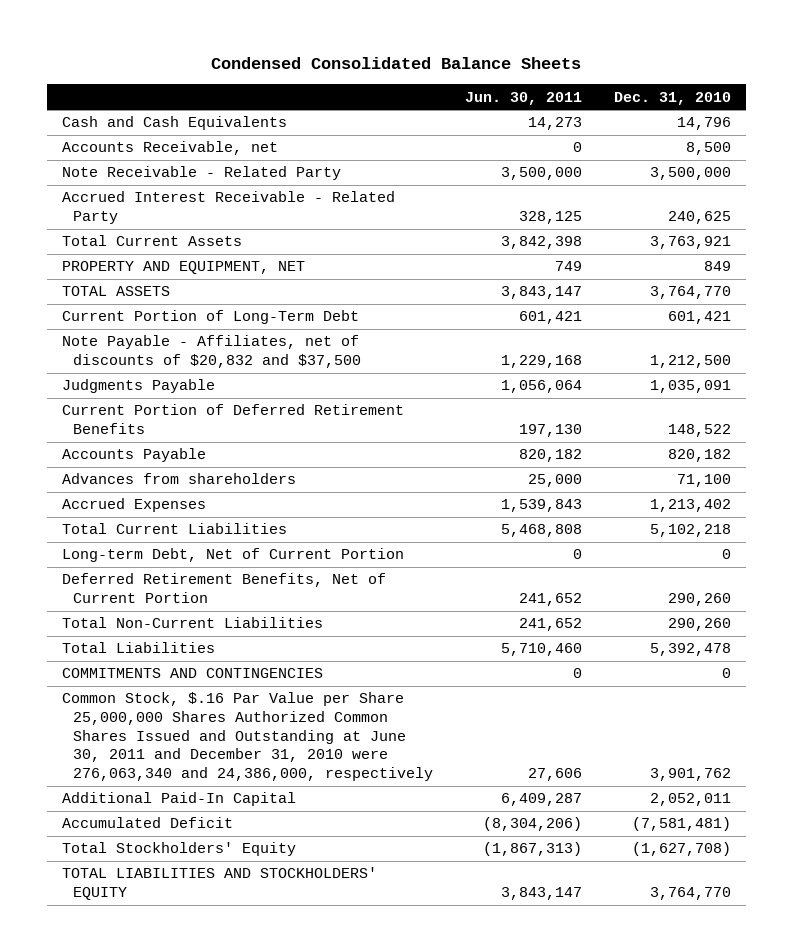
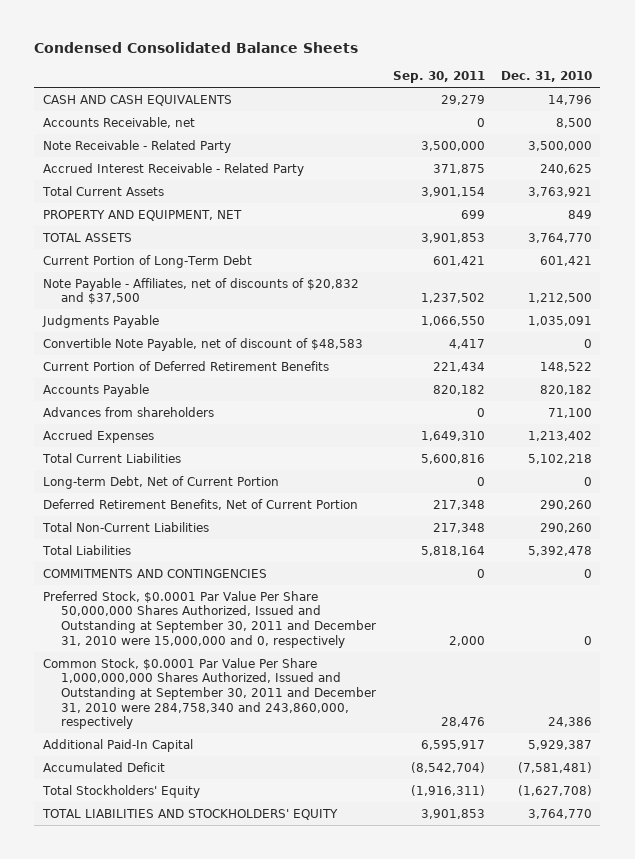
- | Jun. 30, 2011 | Dec. 31, 2010
+ | Sep. 30, 2011 | Dec. 31, 2010
- Cash and Cash Equivalents | 14,273 | 14,796
+ CASH AND CASH EQUIVALENTS | 29,279 | 14,796
+ Convertible Note Payable, net of discount of $48,583 | 4,417 | 0
- Common Stock, $.16 Par Value per Share 25,000,000 Shares Authorized Common Shares Issued and Outstanding at June 30, 2011 and December 31, 2010 were 276,063,340 and 24,386,000, respectively | 27,606 | 3,901,762
- Additional Paid-In Capital | 6,409,287 | 2,052,011
+ Preferred Stock, $0.0001 Par Value Per Share 50,000,000 Shares Authorized, Issued and Outstanding at September 30, 2011 and December 31, 2010 were 15,000,000 and 0, respectively | 2,000 | 0
+ Common Stock, $0.0001 Par Value Per Share 1,000,000,000 Shares Authorized, Issued and Outstanding at September 30, 2011 and December 31, 2010 were 284,758,340 and 243,860,000, respectively | 28,476 | 24,386
+ Additional Paid-In Capital | 6,595,917 | 5,929,387

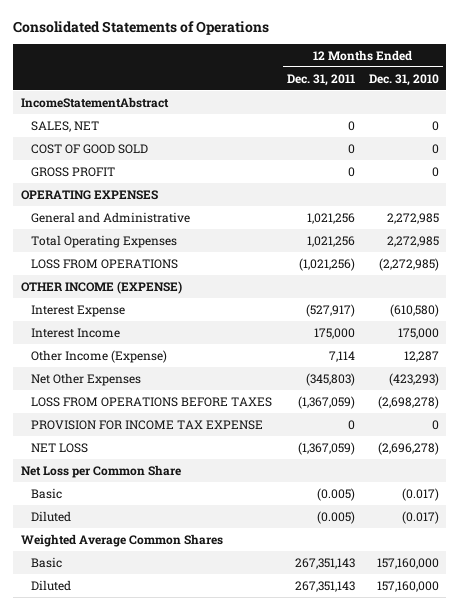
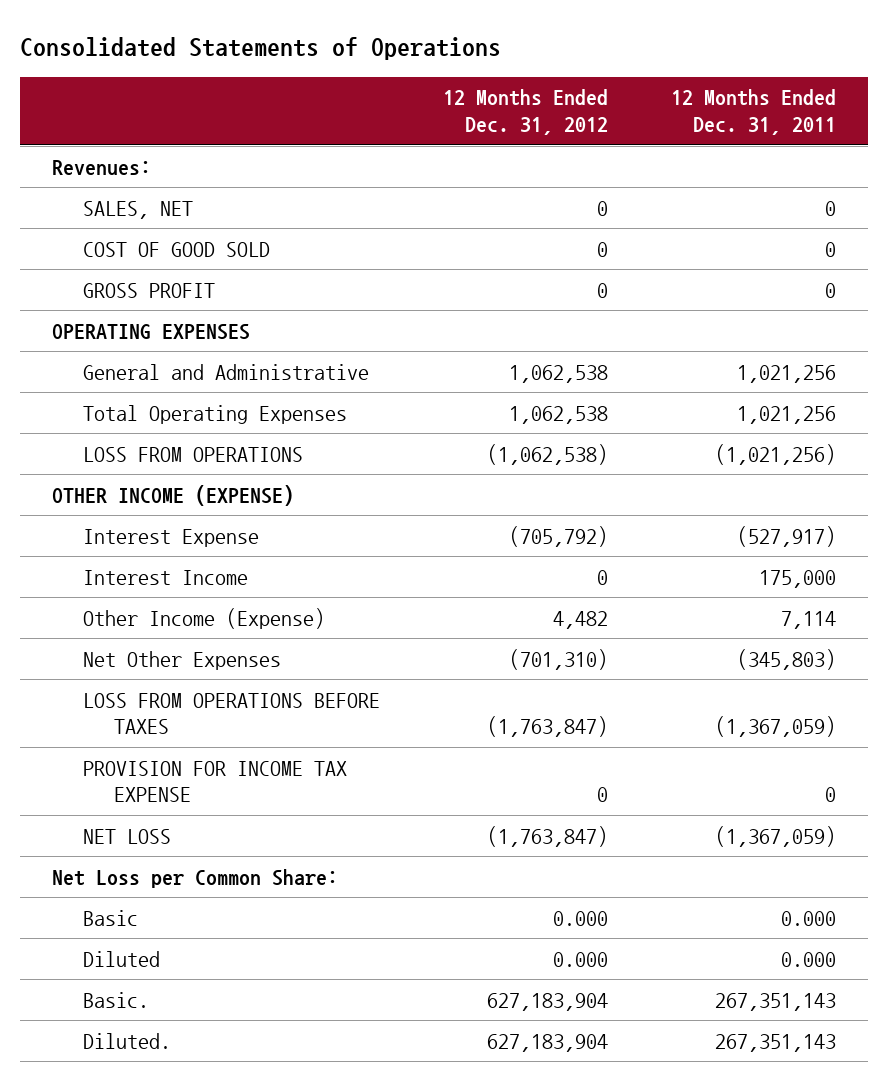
- | 12 Months Ended Dec. 31, 2011 | 12 Months Ended Dec. 31, 2010
+ | 12 Months Ended Dec. 31, 2012 | 12 Months Ended Dec. 31, 2011
- IncomeStatementAbstract
+ Revenues:
- Net Loss per Common Share
- Basic | (0.005) | (0.017)
- Diluted | (0.005) | (0.017)
- Weighted Average Common Shares
- Basic | 267,351,143 | 157,160,000
- Diluted | 267,351,143 | 157,160,000
+ Net Loss per Common Share:
+ Basic | 0.000 | 0.000
+ Diluted | 0.000 | 0.000
+ Basic. | 627,183,904 | 267,351,143
+ Diluted. | 627,183,904 | 267,351,143

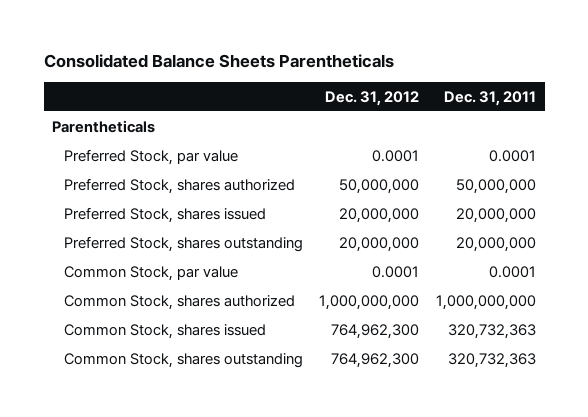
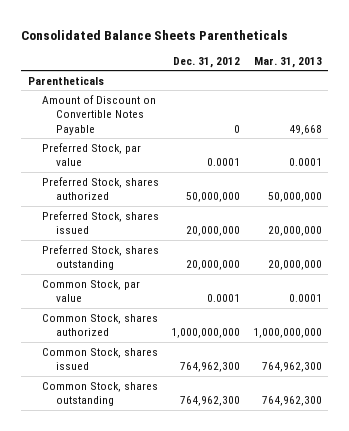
- | Dec. 31, 2012 | Dec. 31, 2011
+ | Dec. 31, 2012 | Mar. 31, 2013
+ Amount of Discount on Convertible Notes Payable | 0 | 49,668

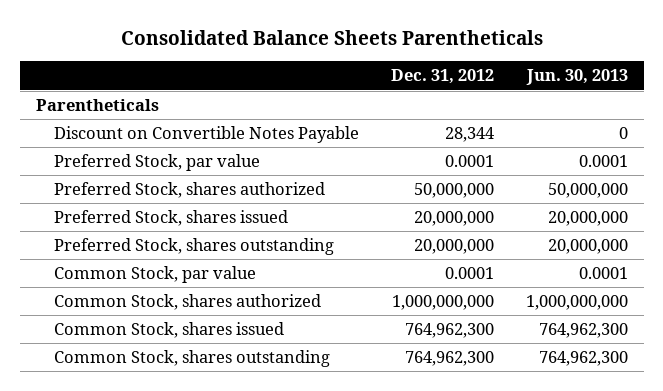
- | Dec. 31, 2012 | Mar. 31, 2013
+ | Dec. 31, 2012 | Jun. 30, 2013
- Amount of Discount on Convertible Notes Payable | 0 | 49,668
+ Discount on Convertible Notes Payable | 28,344 | 0

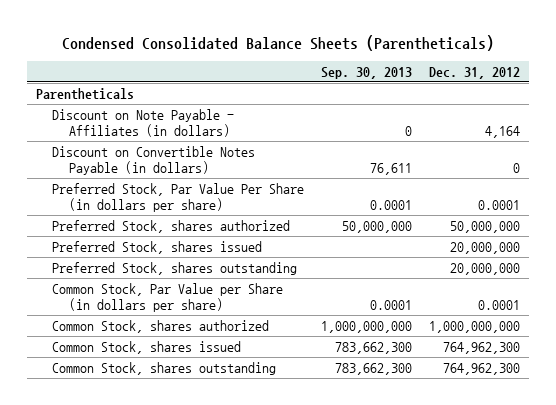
- Consolidated Balance Sheets Parentheticals
+ Condensed Consolidated Balance Sheets (Parentheticals)
- | Dec. 31, 2012 | Jun. 30, 2013
+ | Sep. 30, 2013 | Dec. 31, 2012
- Discount on Convertible Notes Payable | 28,344 | 0
- Preferred Stock, par value | 0.0001 | 0.0001
+ Discount on Note Payable - Affiliates (in dollars) | 0 | 4,164
+ Discount on Convertible Notes Payable (in dollars) | 76,611 | 0
+ Preferred Stock, Par Value Per Share (in dollars per share) | 0.0001 | 0.0001
- Common Stock, par value | 0.0001 | 0.0001
+ Common Stock, Par Value per Share (in dollars per share) | 0.0001 | 0.0001

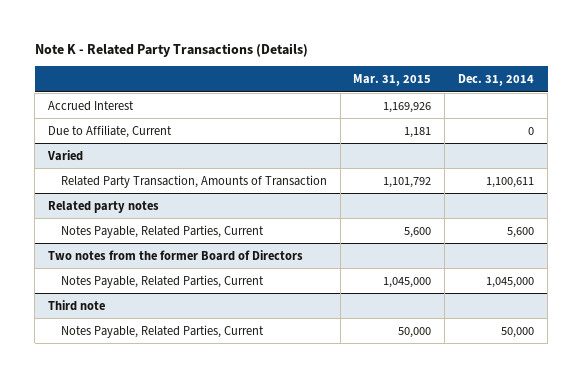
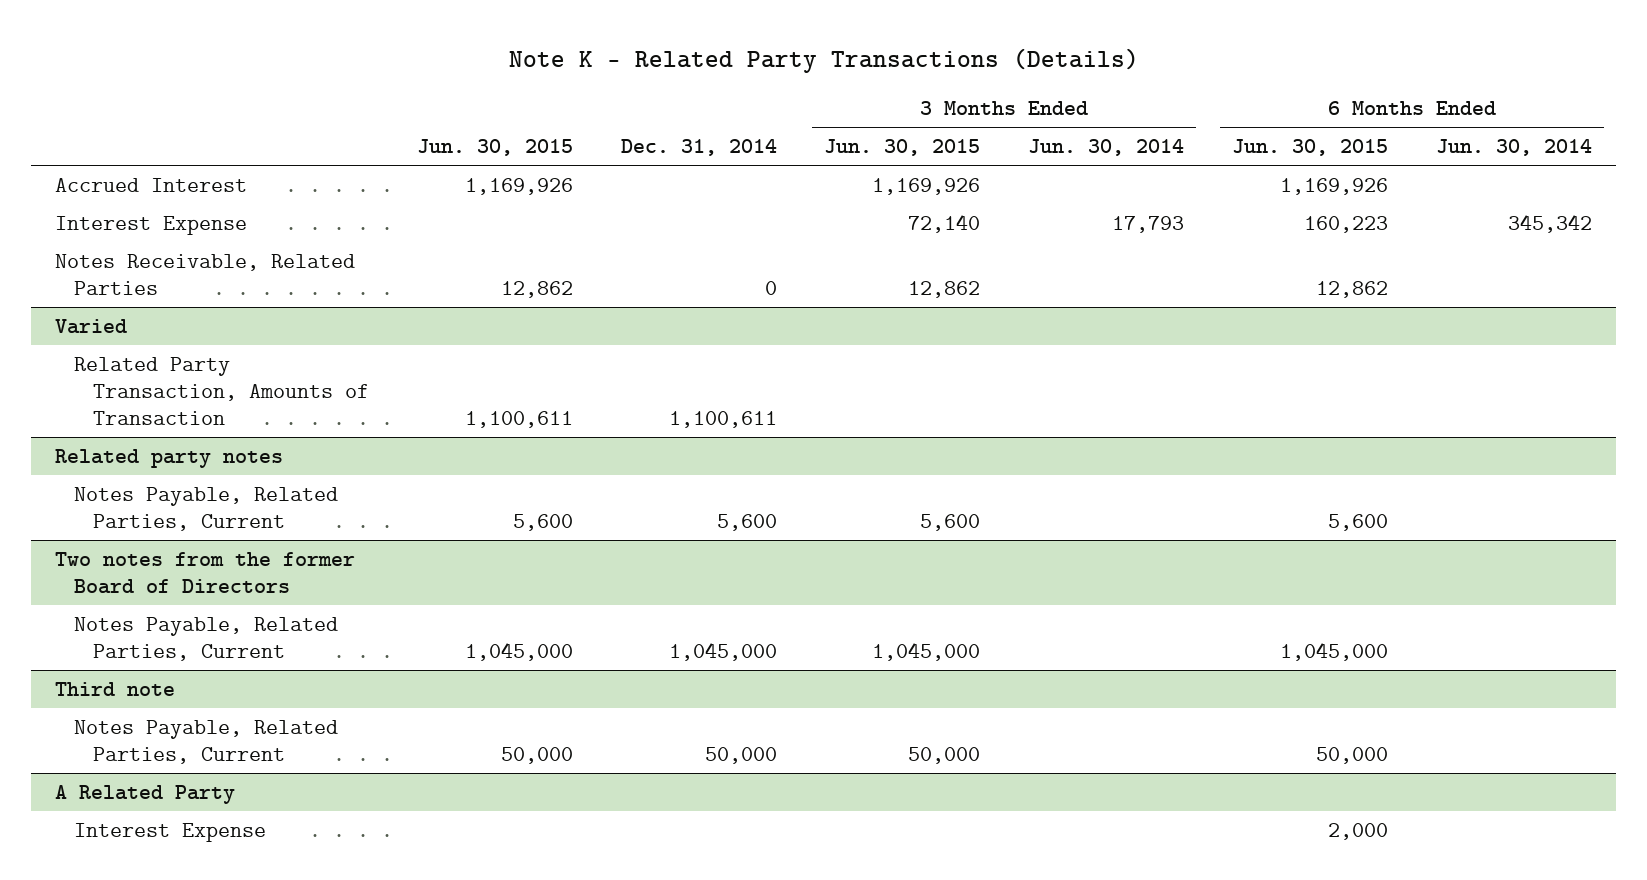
- | Mar. 31, 2015 | Dec. 31, 2014
+ | Jun. 30, 2015 | Dec. 31, 2014 | 3 Months Ended Jun. 30, 2015 | 3 Months Ended Jun. 30, 2014 | 6 Months Ended Jun. 30, 2015 | 6 Months Ended Jun. 30, 2014
- Due to Affiliate, Current | 1,181 | 0
+ Interest Expense | | | 72,140 | 17,793 | 160,223 | 345,342
+ Notes Receivable, Related Parties | 12,862 | 0 | 12,862 | | 12,862 |
+ A Related Party
+ Interest Expense | | | | | 2,000 |

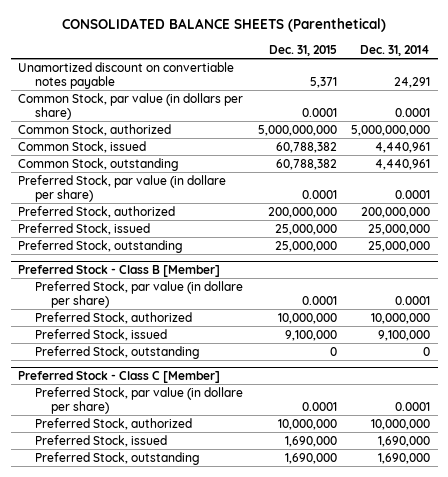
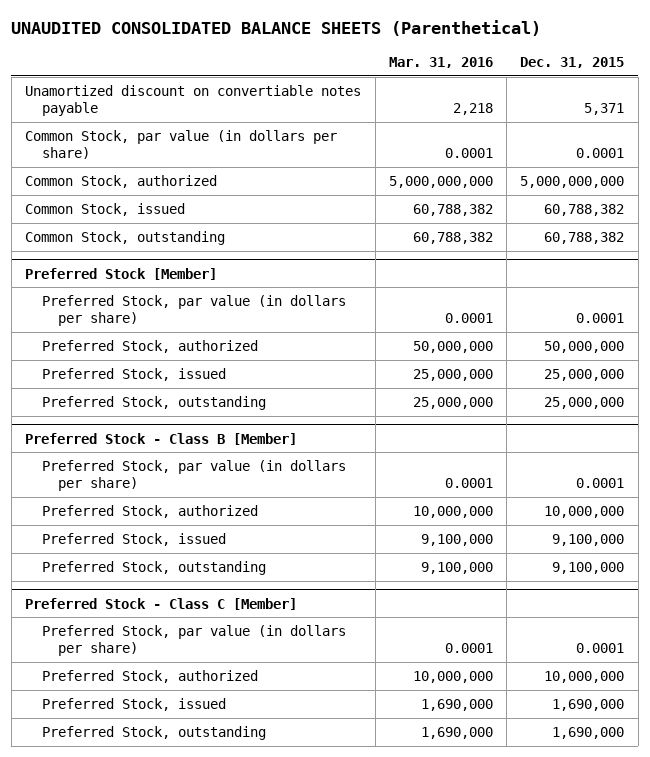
- CONSOLIDATED BALANCE SHEETS (Parenthetical)
+ UNAUDITED CONSOLIDATED BALANCE SHEETS (Parenthetical)
- | Dec. 31, 2015 | Dec. 31, 2014
+ | Mar. 31, 2016 | Dec. 31, 2015
- Preferred Stock, par value (in dollare per share) | 0.0001 | 0.0001
- Preferred Stock, authorized | 200,000,000 | 200,000,000
+ Preferred Stock [Member]
+ Preferred Stock, par value (in dollars per share) | 0.0001 | 0.0001
+ Preferred Stock, authorized | 50,000,000 | 50,000,000
@ Preferred Stock - Class B [Member]
- Preferred Stock, par value (in dollare per share) | 0.0001 | 0.0001
+ Preferred Stock, par value (in dollars per share) | 0.0001 | 0.0001
- Preferred Stock, outstanding | 0 | 0
+ Preferred Stock, outstanding | 9,100,000 | 9,100,000
@ Preferred Stock - Class C [Member]
- Preferred Stock, par value (in dollare per share) | 0.0001 | 0.0001
+ Preferred Stock, par value (in dollars per share) | 0.0001 | 0.0001

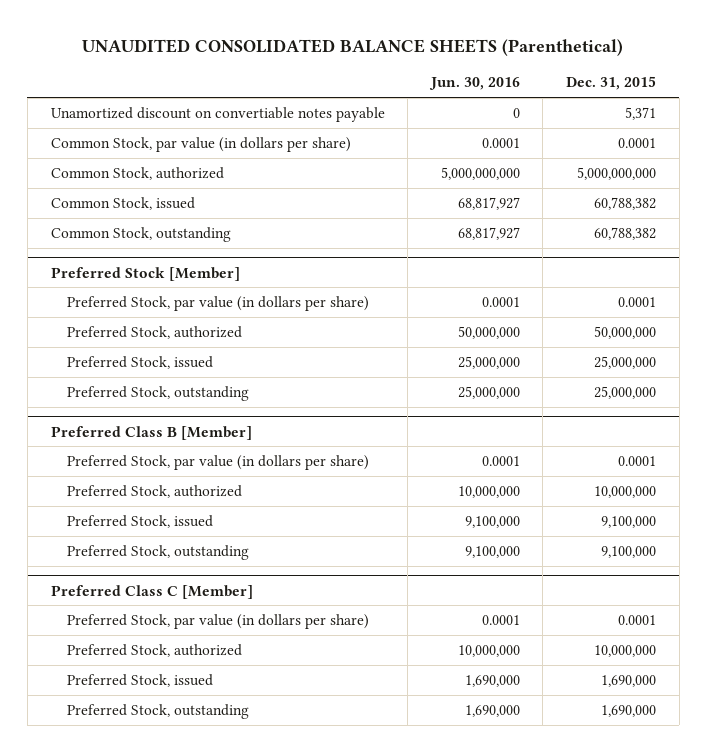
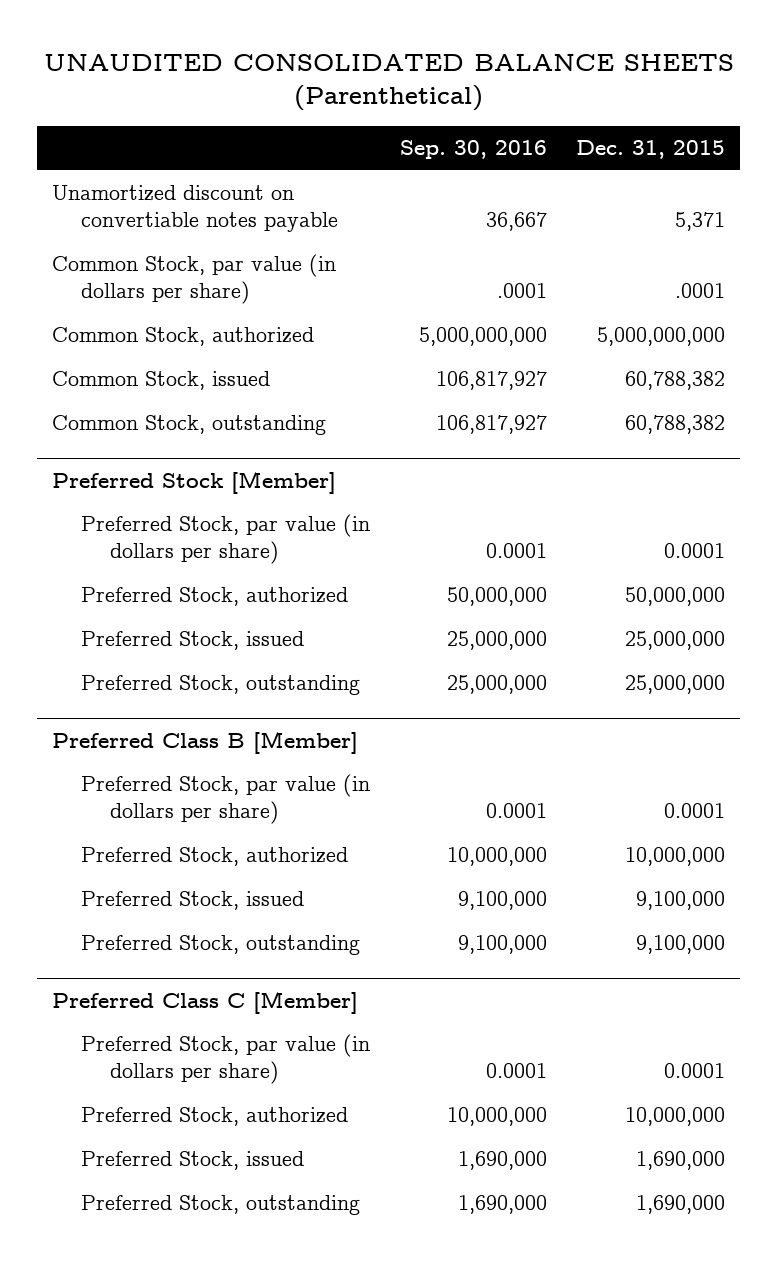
- | Jun. 30, 2016 | Dec. 31, 2015
+ | Sep. 30, 2016 | Dec. 31, 2015
- Common Stock, par value (in dollars per share) | 0.0001 | 0.0001
+ Common Stock, par value (in dollars per share) | .0001 | .0001

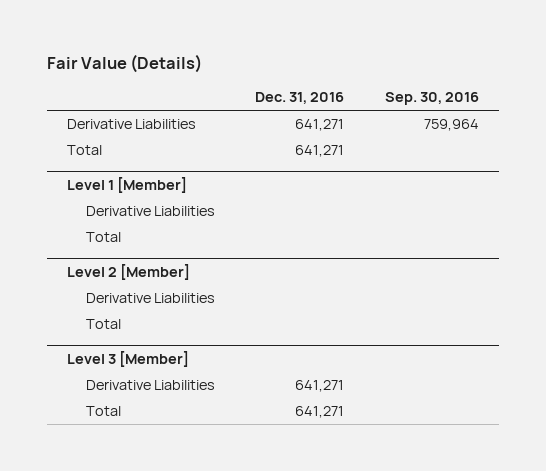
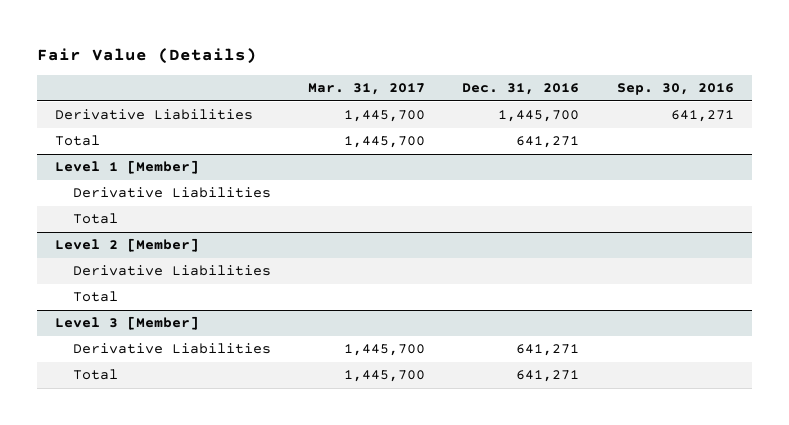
- | Dec. 31, 2016 | Sep. 30, 2016
+ | Mar. 31, 2017 | Dec. 31, 2016 | Sep. 30, 2016
- Derivative Liabilities | 641,271 | 759,964
+ Derivative Liabilities | 1,445,700 | 1,445,700 | 641,271

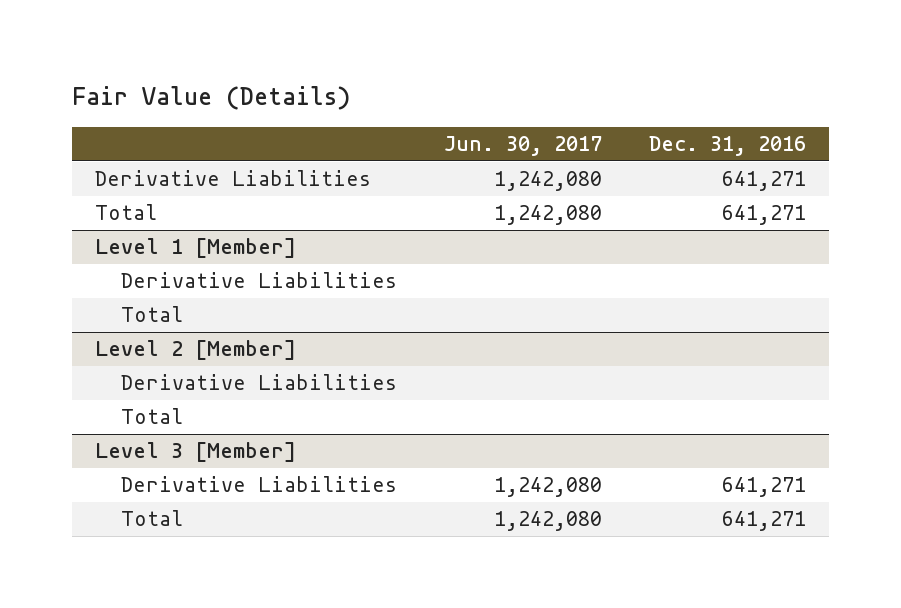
- | Mar. 31, 2017 | Dec. 31, 2016 | Sep. 30, 2016
+ | Jun. 30, 2017 | Dec. 31, 2016
- Derivative Liabilities | 1,445,700 | 1,445,700 | 641,271
+ Derivative Liabilities | 1,242,080 | 641,271

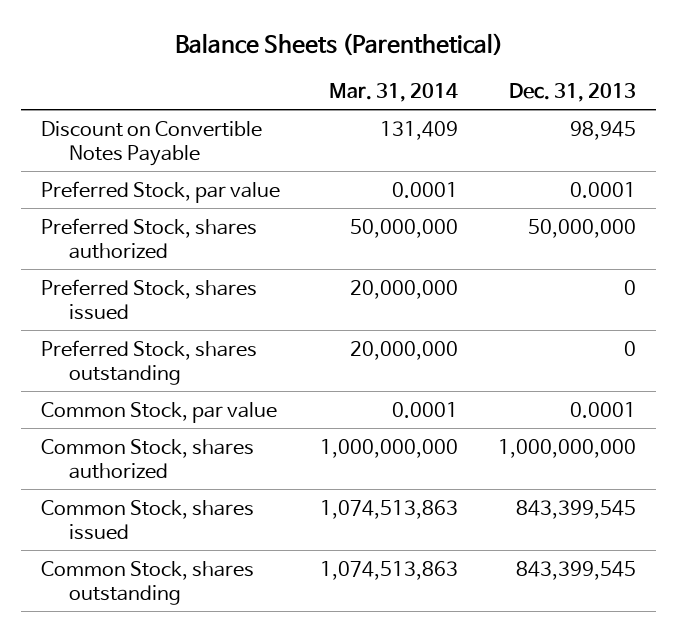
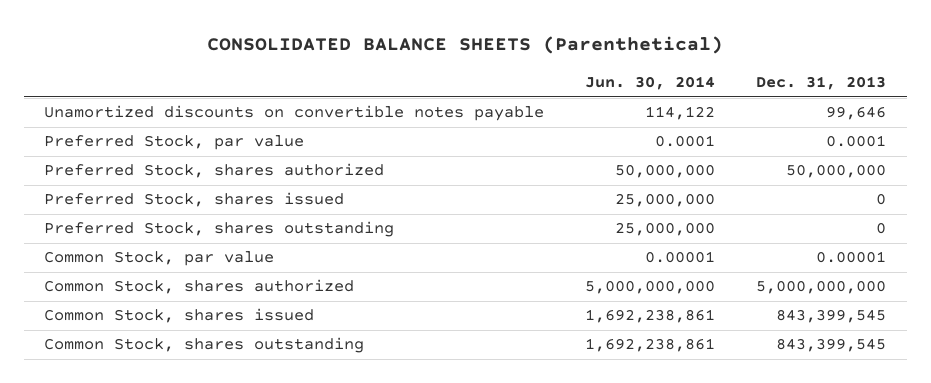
- Balance Sheets (Parenthetical)
+ CONSOLIDATED BALANCE SHEETS (Parenthetical)
- | Mar. 31, 2014 | Dec. 31, 2013
+ | Jun. 30, 2014 | Dec. 31, 2013
- Discount on Convertible Notes Payable | 131,409 | 98,945
+ Unamortized discounts on convertible notes payable | 114,122 | 99,646
- Common Stock, par value | 0.0001 | 0.0001
- Common Stock, shares authorized | 1,000,000,000 | 1,000,000,000
+ Common Stock, par value | 0.00001 | 0.00001
+ Common Stock, shares authorized | 5,000,000,000 | 5,000,000,000

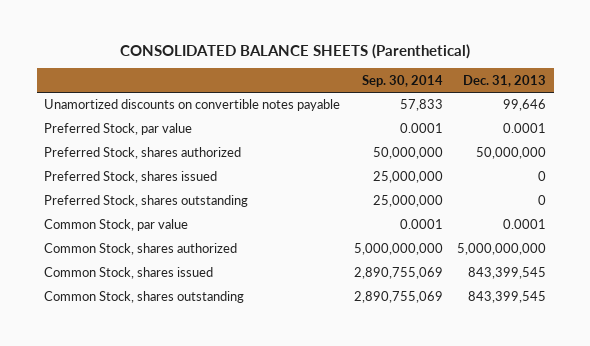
- | Jun. 30, 2014 | Dec. 31, 2013
+ | Sep. 30, 2014 | Dec. 31, 2013
- Common Stock, par value | 0.00001 | 0.00001
+ Common Stock, par value | 0.0001 | 0.0001

